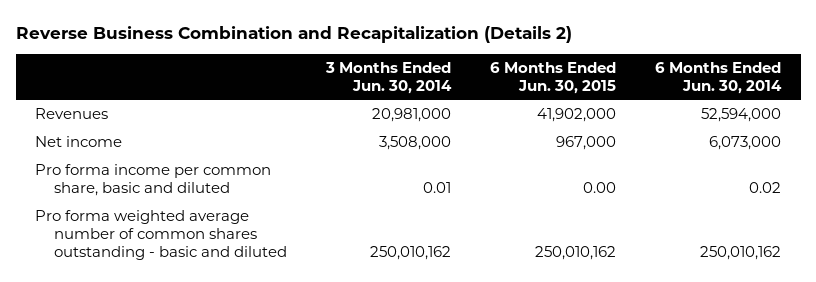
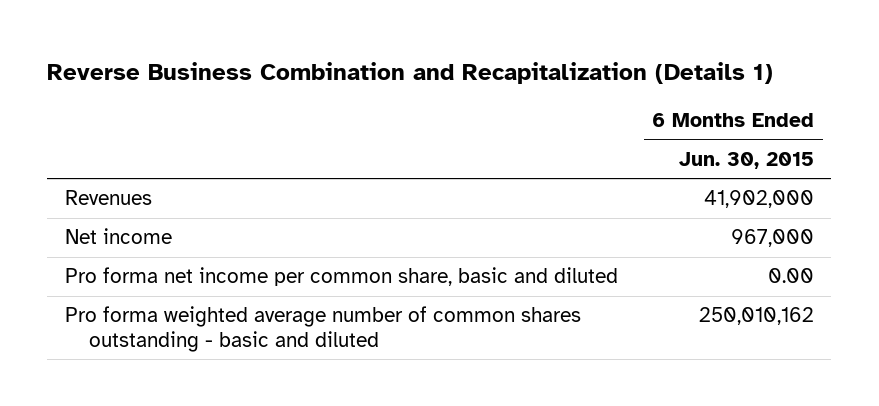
- Reverse Business Combination and Recapitalization (Details 2)
+ Reverse Business Combination and Recapitalization (Details 1)
- | 3 Months Ended Jun. 30, 2014 | 6 Months Ended Jun. 30, 2015 | 6 Months Ended Jun. 30, 2014
+ | 6 Months Ended Jun. 30, 2015
- Pro forma income per common share, basic and diluted | 0.01 | 0.00 | 0.02
+ Pro forma net income per common share, basic and diluted | 0.00

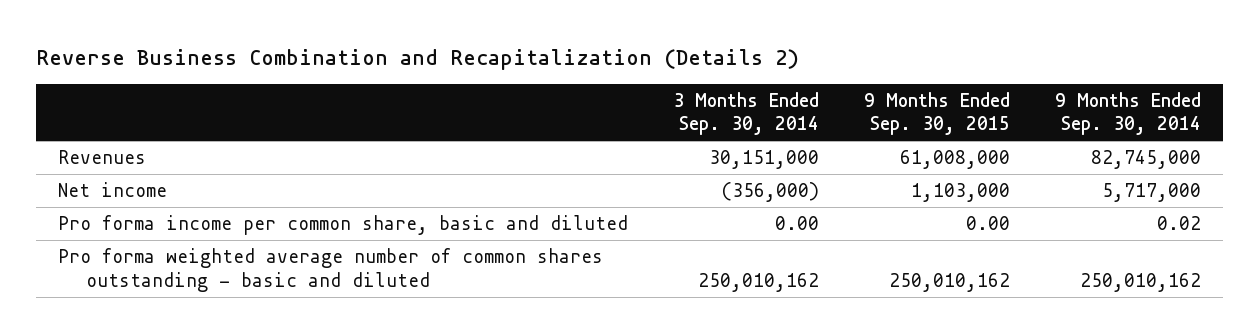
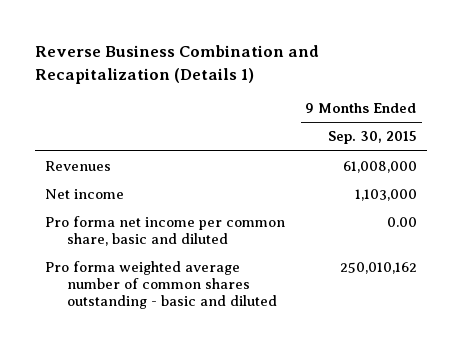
- Reverse Business Combination and Recapitalization (Details 2)
+ Reverse Business Combination and Recapitalization (Details 1)
- | 3 Months Ended Sep. 30, 2014 | 9 Months Ended Sep. 30, 2015 | 9 Months Ended Sep. 30, 2014
+ | 9 Months Ended Sep. 30, 2015
- Pro forma income per common share, basic and diluted | 0.00 | 0.00 | 0.02
+ Pro forma net income per common share, basic and diluted | 0.00

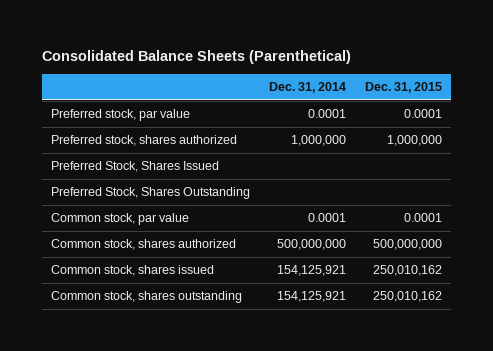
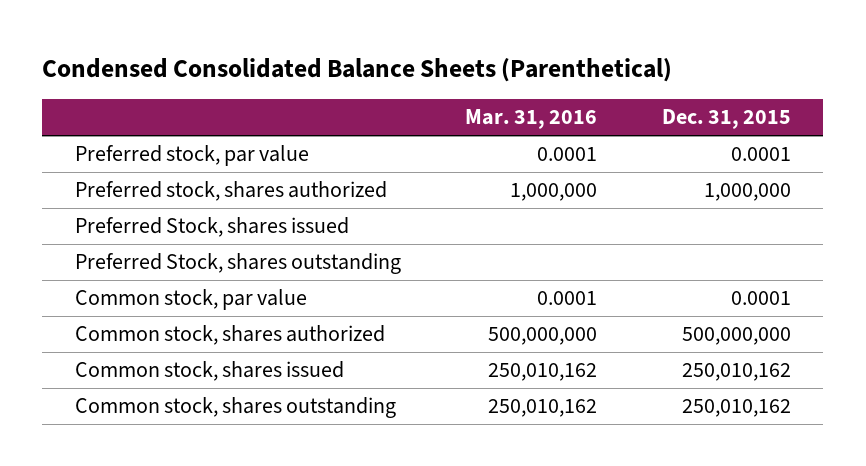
- Consolidated Balance Sheets (Parenthetical)
+ Condensed Consolidated Balance Sheets (Parenthetical)
- | Dec. 31, 2014 | Dec. 31, 2015
+ | Mar. 31, 2016 | Dec. 31, 2015
- Preferred Stock, Shares Issued
- Preferred Stock, Shares Outstanding
+ Preferred Stock, shares issued
+ Preferred Stock, shares outstanding

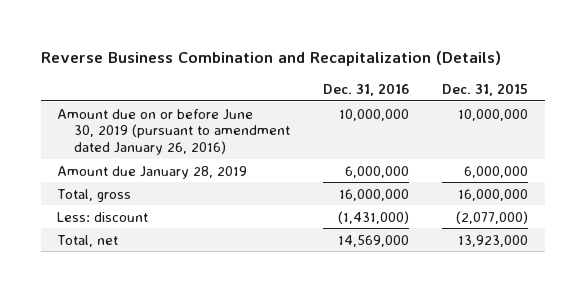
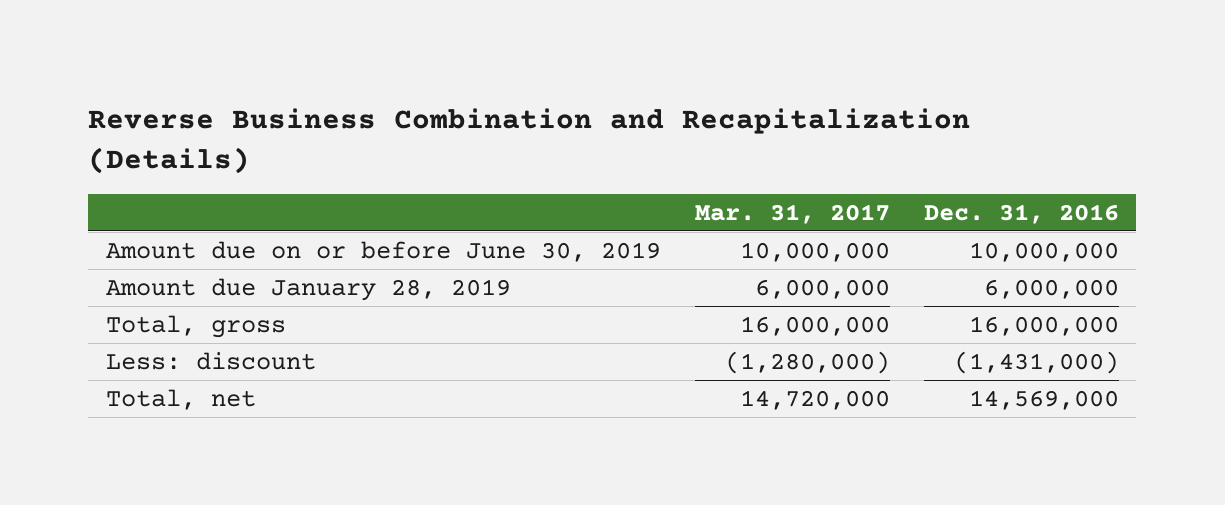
- | Dec. 31, 2016 | Dec. 31, 2015
+ | Mar. 31, 2017 | Dec. 31, 2016
- Amount due on or before June 30, 2019 (pursuant to amendment dated January 26, 2016) | 10,000,000 | 10,000,000
+ Amount due on or before June 30, 2019 | 10,000,000 | 10,000,000

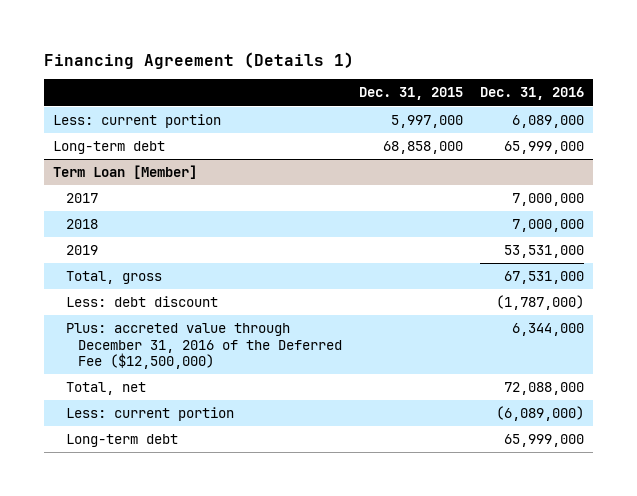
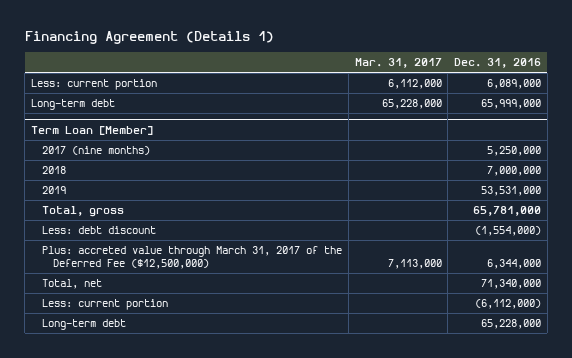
- | Dec. 31, 2015 | Dec. 31, 2016
+ | Mar. 31, 2017 | Dec. 31, 2016
@ Term Loan [Member]
- 2017 | | 7,000,000
+ 2017 (nine months) | | 5,250,000
- Total, gross | | 67,531,000
- Less: debt discount | | (1,787,000)
- Plus: accreted value through December 31, 2016 of the Deferred Fee ($12,500,000) | | 6,344,000
- Total, net | | 72,088,000
- Less: current portion | | (6,089,000)
- Long-term debt | | 65,999,000
+ Total, gross | | 65,781,000
+ Less: debt discount | | (1,554,000)
+ Plus: accreted value through March 31, 2017 of the Deferred Fee ($12,500,000) | 7,113,000 | 6,344,000
+ Total, net | | 71,340,000
+ Less: current portion | | (6,112,000)
+ Long-term debt | | 65,228,000

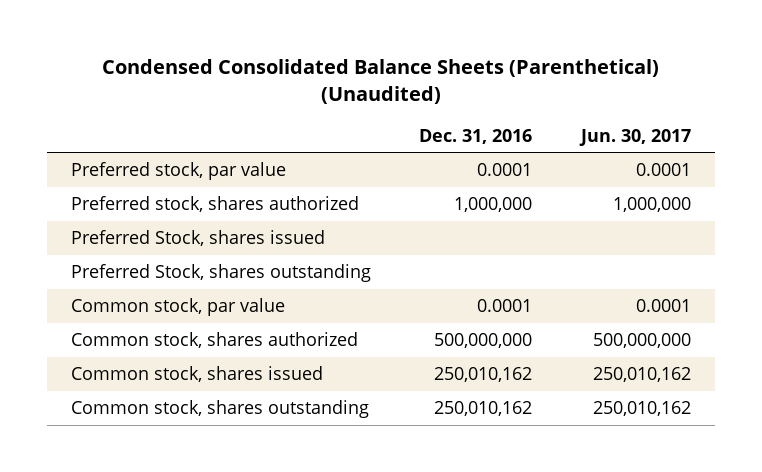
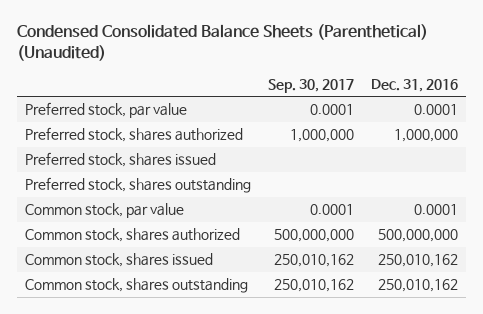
- | Dec. 31, 2016 | Jun. 30, 2017
+ | Sep. 30, 2017 | Dec. 31, 2016
- Preferred Stock, shares issued
- Preferred Stock, shares outstanding
+ Preferred stock, shares issued
+ Preferred stock, shares outstanding

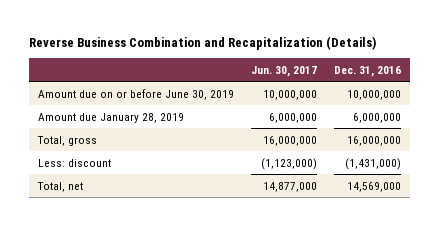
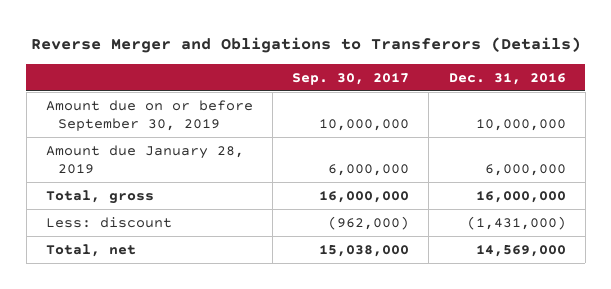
- Reverse Business Combination and Recapitalization (Details)
+ Reverse Merger and Obligations to Transferors (Details)
- | Jun. 30, 2017 | Dec. 31, 2016
+ | Sep. 30, 2017 | Dec. 31, 2016
- Amount due on or before June 30, 2019 | 10,000,000 | 10,000,000
+ Amount due on or before September 30, 2019 | 10,000,000 | 10,000,000

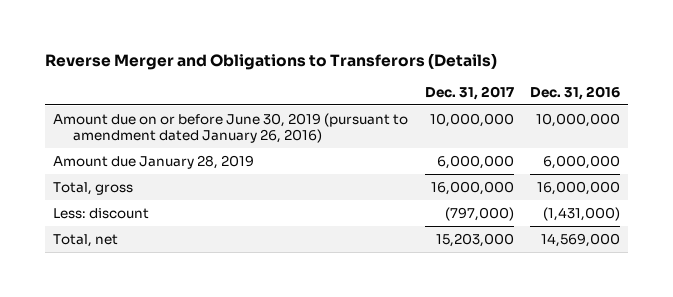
- | Sep. 30, 2017 | Dec. 31, 2016
+ | Dec. 31, 2017 | Dec. 31, 2016
- Amount due on or before September 30, 2019 | 10,000,000 | 10,000,000
+ Amount due on or before June 30, 2019 (pursuant to amendment dated January 26, 2016) | 10,000,000 | 10,000,000

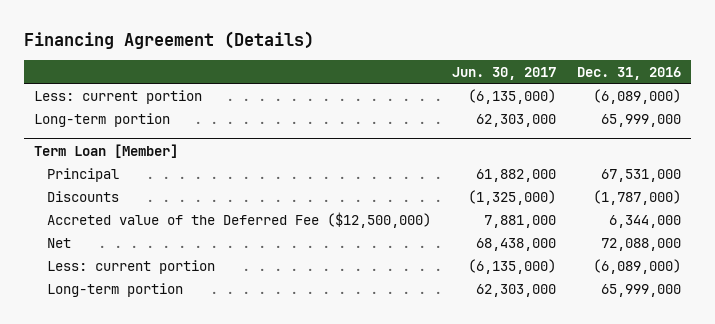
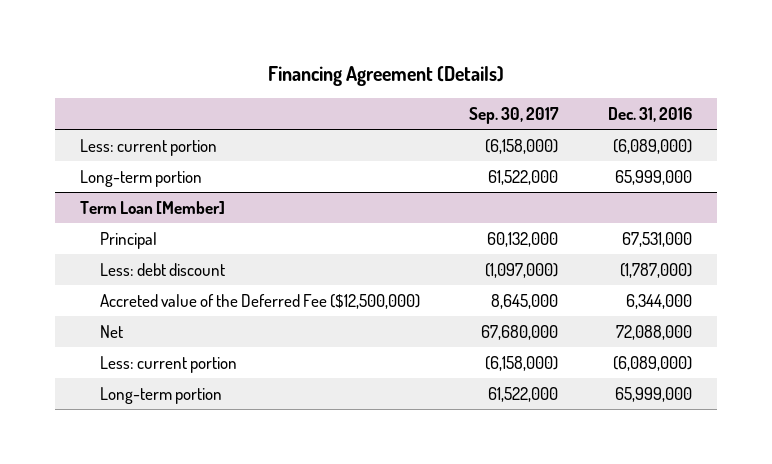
- | Jun. 30, 2017 | Dec. 31, 2016
+ | Sep. 30, 2017 | Dec. 31, 2016
@ Term Loan [Member]
- Discounts | (1,325,000) | (1,787,000)
+ Less: debt discount | (1,097,000) | (1,787,000)

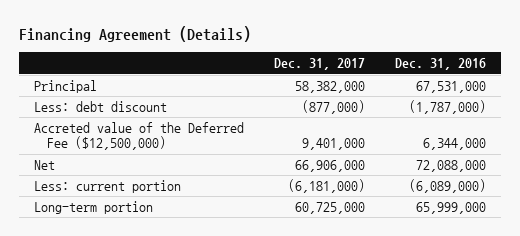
- | Sep. 30, 2017 | Dec. 31, 2016
+ | Dec. 31, 2017 | Dec. 31, 2016
- Less: current portion | (6,158,000) | (6,089,000)
- Long-term portion | 61,522,000 | 65,999,000
- Term Loan [Member]

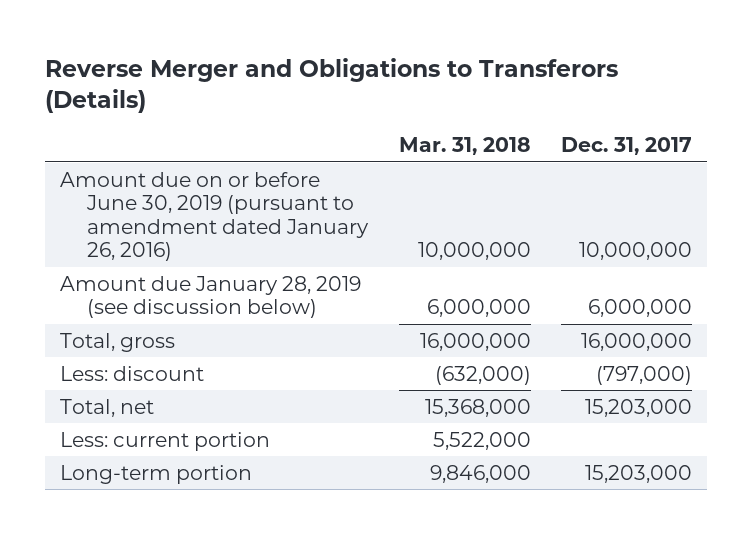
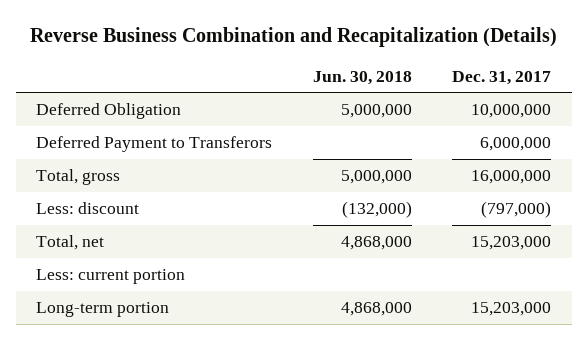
- Reverse Merger and Obligations to Transferors (Details)
+ Reverse Business Combination and Recapitalization (Details)
- | Mar. 31, 2018 | Dec. 31, 2017
+ | Jun. 30, 2018 | Dec. 31, 2017
- Amount due on or before June 30, 2019 (pursuant to amendment dated January 26, 2016) | 10,000,000 | 10,000,000
- Amount due January 28, 2019 (see discussion below) | 6,000,000 | 6,000,000
+ Deferred Obligation | 5,000,000 | 10,000,000
+ Deferred Payment to Transferors | | 6,000,000

